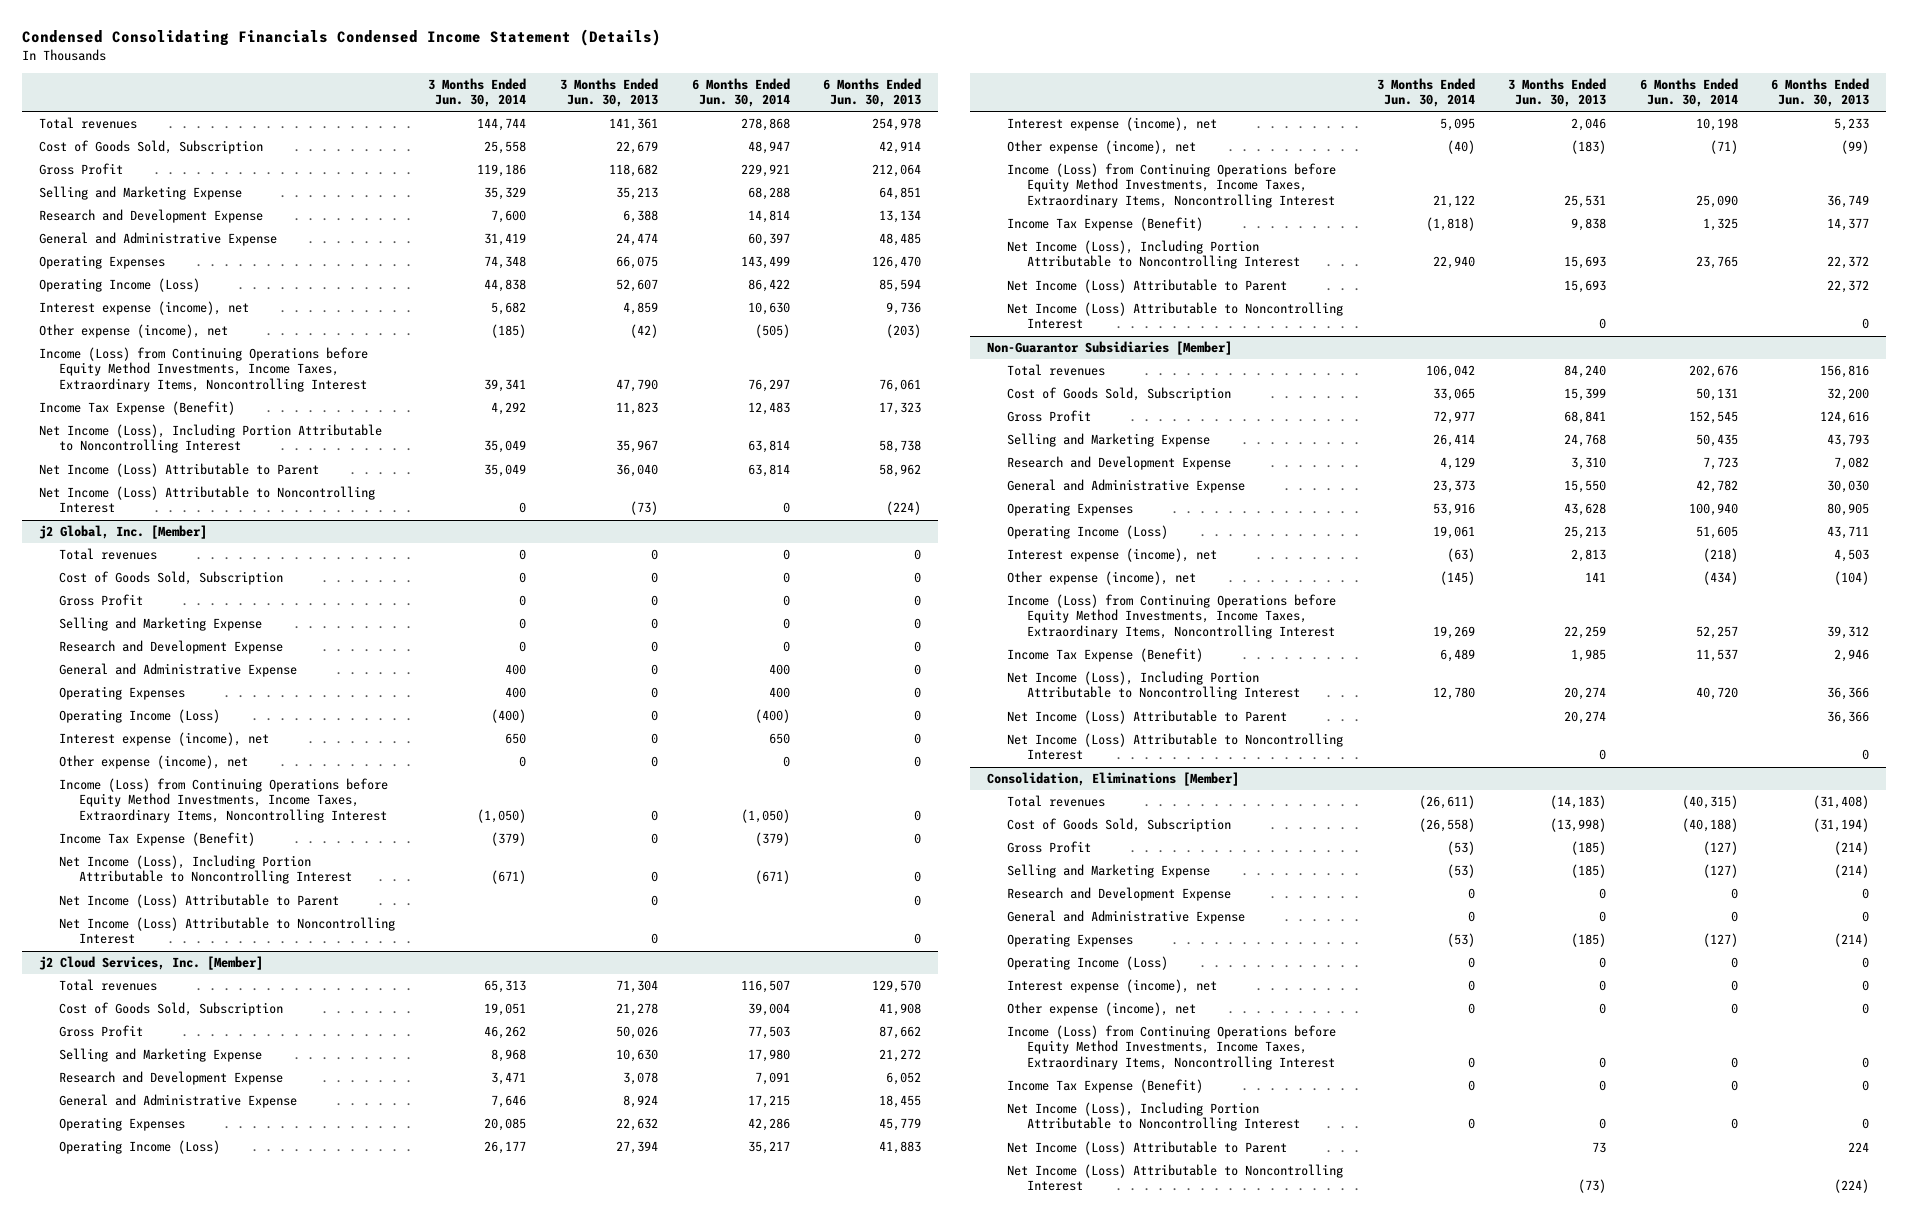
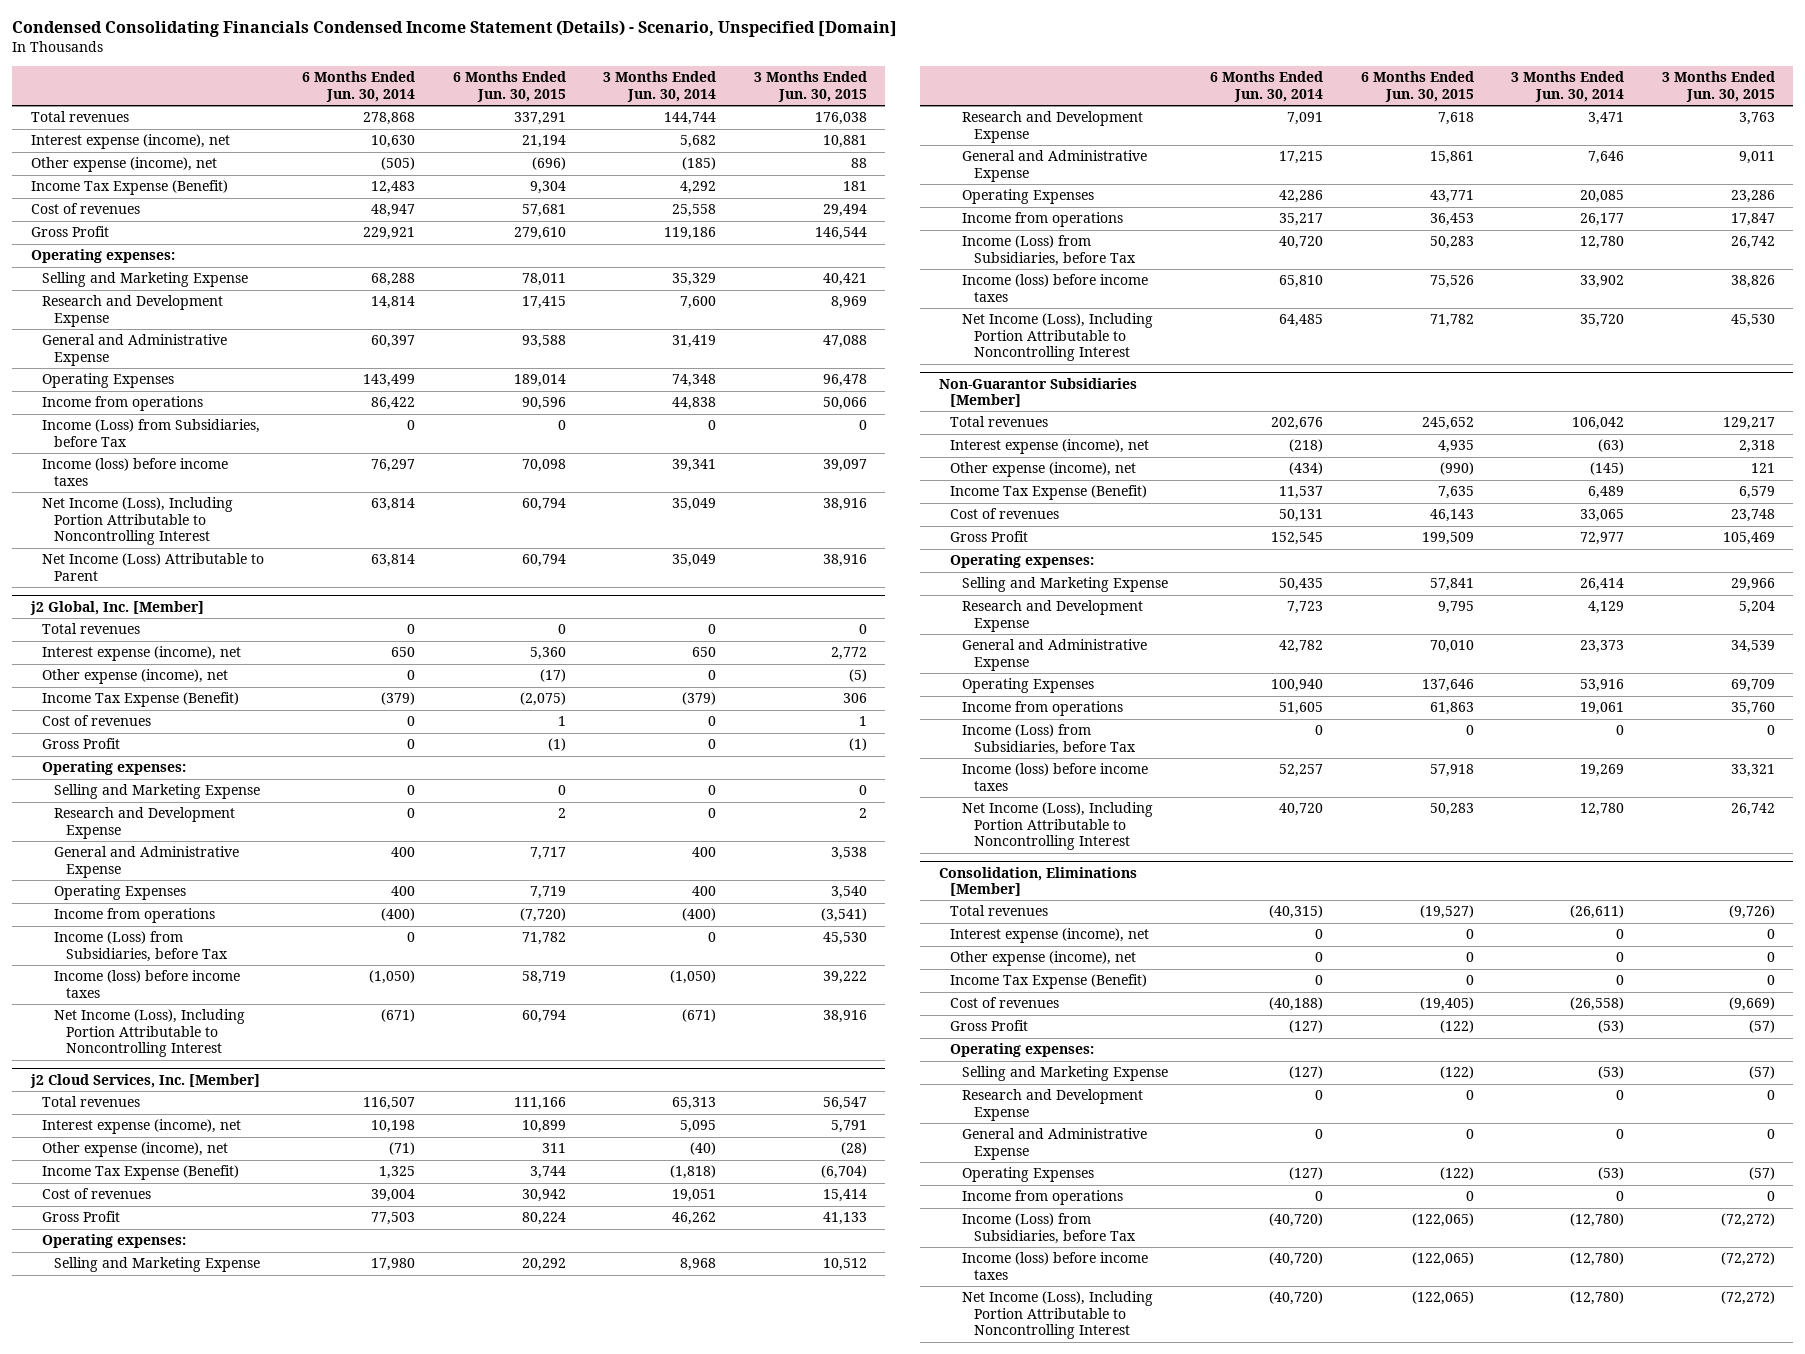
- Condensed Consolidating Financials Condensed Income Statement (Details)
+ Condensed Consolidating Financials Condensed Income Statement (Details) - Scenario, Unspecified [Domain]
- | 3 Months Ended Jun. 30, 2014 | 3 Months Ended Jun. 30, 2013 | 6 Months Ended Jun. 30, 2014 | 6 Months Ended Jun. 30, 2013
+ | 6 Months Ended Jun. 30, 2014 | 6 Months Ended Jun. 30, 2015 | 3 Months Ended Jun. 30, 2014 | 3 Months Ended Jun. 30, 2015
- Cost of Goods Sold, Subscription | 25,558 | 22,679 | 48,947 | 42,914
moved up: Interest expense (income), net | 10,630 | 21,194 | 5,682 | 10,881
moved up: Other expense (income), net | (505) | (696) | (185) | 88
moved up: Income Tax Expense (Benefit) | 12,483 | 9,304 | 4,292 | 181
+ Cost of revenues | 48,947 | 57,681 | 25,558 | 29,494
+ Operating expenses:
- Operating Income (Loss) | 44,838 | 52,607 | 86,422 | 85,594
- Income (Loss) from Continuing Operations before Equity Method Investments, Income Taxes, Extraordinary Items, Noncontrolling Interest | 39,341 | 47,790 | 76,297 | 76,061
+ Income from operations | 86,422 | 90,596 | 44,838 | 50,066
+ Income (Loss) from Subsidiaries, before Tax | 0 | 0 | 0 | 0
+ Income (loss) before income taxes | 76,297 | 70,098 | 39,341 | 39,097
- Net Income (Loss) Attributable to Noncontrolling Interest | 0 | (73) | 0 | (224)
@ j2 Global, Inc. [Member]
- Cost of Goods Sold, Subscription | 0 | 0 | 0 | 0
moved up: Interest expense (income), net | 650 | 5,360 | 650 | 2,772
moved up: Other expense (income), net | 0 | (17) | 0 | (5)
moved up: Income Tax Expense (Benefit) | (379) | (2,075) | (379) | 306
+ Cost of revenues | 0 | 1 | 0 | 1
+ Operating expenses:
- Operating Income (Loss) | (400) | 0 | (400) | 0
- Income (Loss) from Continuing Operations before Equity Method Investments, Income Taxes, Extraordinary Items, Noncontrolling Interest | (1,050) | 0 | (1,050) | 0
+ Income from operations | (400) | (7,720) | (400) | (3,541)
+ Income (Loss) from Subsidiaries, before Tax | 0 | 71,782 | 0 | 45,530
+ Income (loss) before income taxes | (1,050) | 58,719 | (1,050) | 39,222
- Net Income (Loss) Attributable to Parent | | 0 | | 0
- Net Income (Loss) Attributable to Noncontrolling Interest | | 0 | | 0
@ j2 Cloud Services, Inc. [Member]
- Cost of Goods Sold, Subscription | 19,051 | 21,278 | 39,004 | 41,908
moved up: Interest expense (income), net | 10,198 | 10,899 | 5,095 | 5,791
moved up: Other expense (income), net | (71) | 311 | (40) | (28)
moved up: Income Tax Expense (Benefit) | 1,325 | 3,744 | (1,818) | (6,704)
+ Cost of revenues | 39,004 | 30,942 | 19,051 | 15,414
+ Operating expenses:
- Operating Income (Loss) | 26,177 | 27,394 | 35,217 | 41,883
- Income (Loss) from Continuing Operations before Equity Method Investments, Income Taxes, Extraordinary Items, Noncontrolling Interest | 21,122 | 25,531 | 25,090 | 36,749
- Net Income (Loss), Including Portion Attributable to Noncontrolling Interest | 22,940 | 15,693 | 23,765 | 22,372
- Net Income (Loss) Attributable to Parent | | 15,693 | | 22,372
- Net Income (Loss) Attributable to Noncontrolling Interest | | 0 | | 0
+ Income from operations | 35,217 | 36,453 | 26,177 | 17,847
+ Income (Loss) from Subsidiaries, before Tax | 40,720 | 50,283 | 12,780 | 26,742
+ Income (loss) before income taxes | 65,810 | 75,526 | 33,902 | 38,826
+ Net Income (Loss), Including Portion Attributable to Noncontrolling Interest | 64,485 | 71,782 | 35,720 | 45,530
@ Non-Guarantor Subsidiaries [Member]
- Cost of Goods Sold, Subscription | 33,065 | 15,399 | 50,131 | 32,200
moved up: Interest expense (income), net | (218) | 4,935 | (63) | 2,318
moved up: Other expense (income), net | (434) | (990) | (145) | 121
moved up: Income Tax Expense (Benefit) | 11,537 | 7,635 | 6,489 | 6,579
+ Cost of revenues | 50,131 | 46,143 | 33,065 | 23,748
+ Operating expenses:
- Operating Income (Loss) | 19,061 | 25,213 | 51,605 | 43,711
- Income (Loss) from Continuing Operations before Equity Method Investments, Income Taxes, Extraordinary Items, Noncontrolling Interest | 19,269 | 22,259 | 52,257 | 39,312
+ Income from operations | 51,605 | 61,863 | 19,061 | 35,760
+ Income (Loss) from Subsidiaries, before Tax | 0 | 0 | 0 | 0
+ Income (loss) before income taxes | 52,257 | 57,918 | 19,269 | 33,321
- Net Income (Loss) Attributable to Parent | | 20,274 | | 36,366
- Net Income (Loss) Attributable to Noncontrolling Interest | | 0 | | 0
@ Consolidation, Eliminations [Member]
- Cost of Goods Sold, Subscription | (26,558) | (13,998) | (40,188) | (31,194)
moved up: Interest expense (income), net | 0 | 0 | 0 | 0
moved up: Other expense (income), net | 0 | 0 | 0 | 0
moved up: Income Tax Expense (Benefit) | 0 | 0 | 0 | 0
+ Cost of revenues | (40,188) | (19,405) | (26,558) | (9,669)
+ Operating expenses:
- Operating Income (Loss) | 0 | 0 | 0 | 0
- Income (Loss) from Continuing Operations before Equity Method Investments, Income Taxes, Extraordinary Items, Noncontrolling Interest | 0 | 0 | 0 | 0
- Net Income (Loss), Including Portion Attributable to Noncontrolling Interest | 0 | 0 | 0 | 0
- Net Income (Loss) Attributable to Parent | | 73 | | 224
- Net Income (Loss) Attributable to Noncontrolling Interest | | (73) | | (224)
+ Income from operations | 0 | 0 | 0 | 0
+ Income (Loss) from Subsidiaries, before Tax | (40,720) | (122,065) | (12,780) | (72,272)
+ Income (loss) before income taxes | (40,720) | (122,065) | (12,780) | (72,272)
+ Net Income (Loss), Including Portion Attributable to Noncontrolling Interest | (40,720) | (122,065) | (12,780) | (72,272)

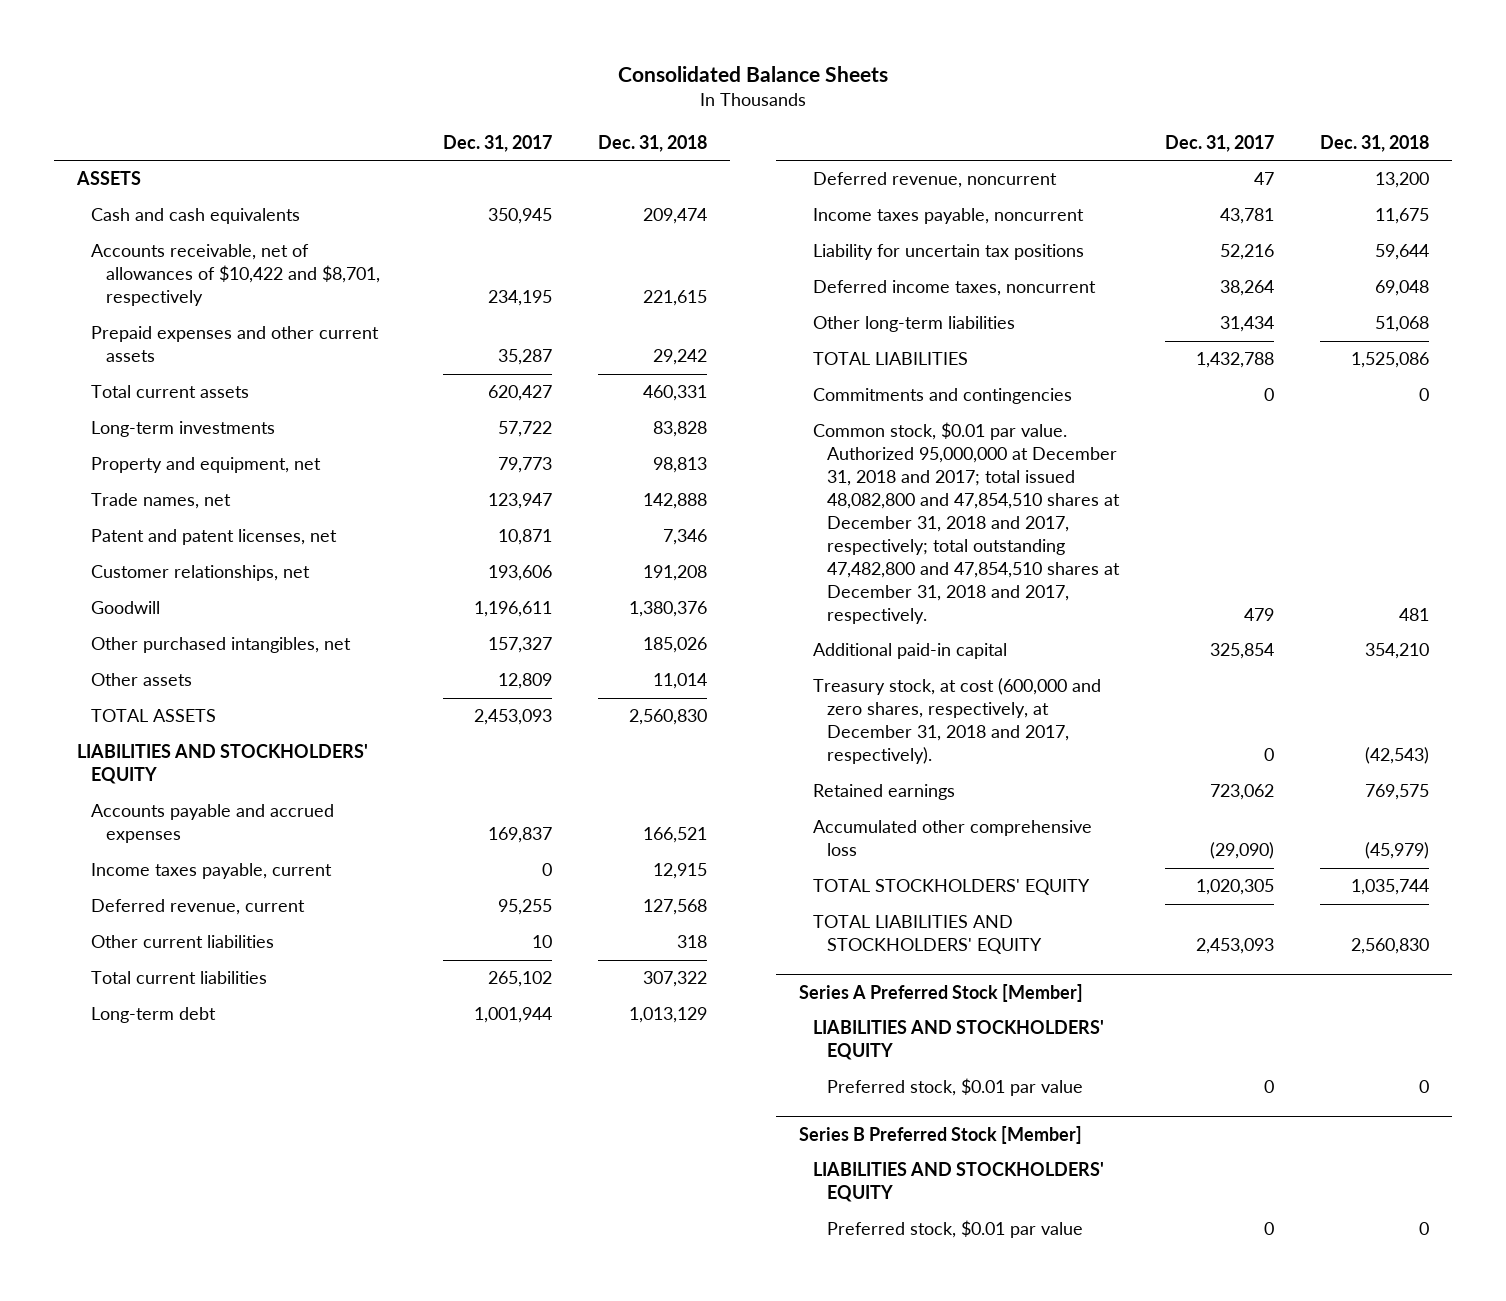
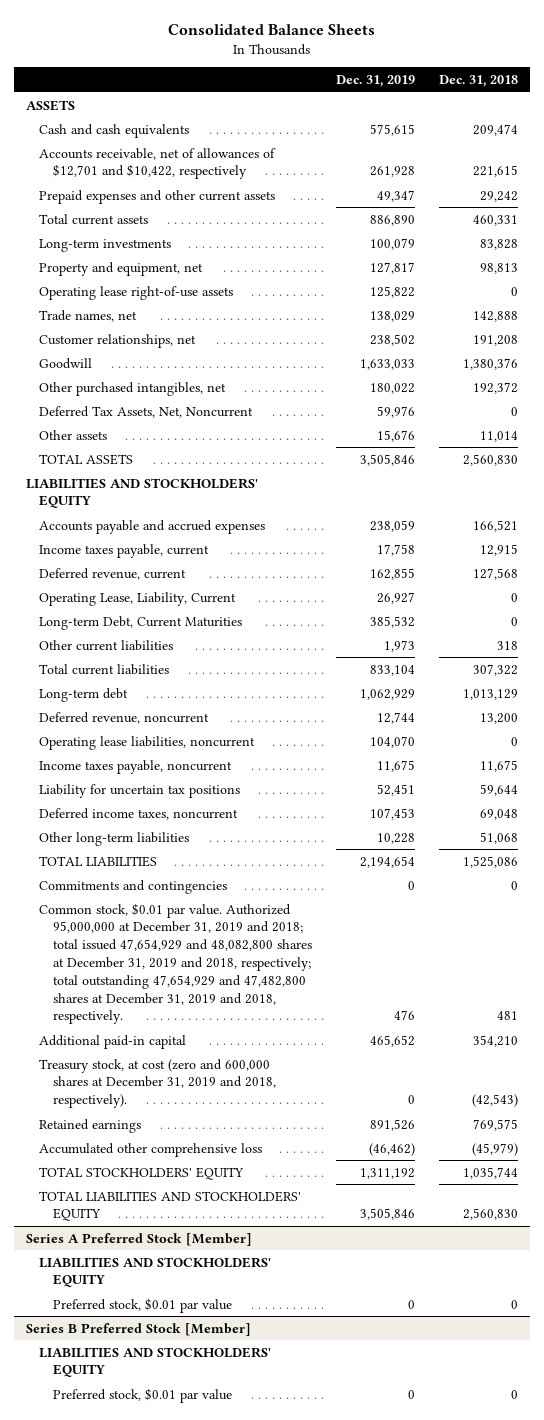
- | Dec. 31, 2017 | Dec. 31, 2018
+ | Dec. 31, 2019 | Dec. 31, 2018
- Accounts receivable, net of allowances of $10,422 and $8,701, respectively | 234,195 | 221,615
+ Accounts receivable, net of allowances of $12,701 and $10,422, respectively | 261,928 | 221,615
+ Operating lease right-of-use assets | 125,822 | 0
- Patent and patent licenses, net | 10,871 | 7,346
- Other purchased intangibles, net | 157,327 | 185,026
+ Other purchased intangibles, net | 180,022 | 192,372
+ Deferred Tax Assets, Net, Noncurrent | 59,976 | 0
+ Operating Lease, Liability, Current | 26,927 | 0
+ Long-term Debt, Current Maturities | 385,532 | 0
+ Operating lease liabilities, noncurrent | 104,070 | 0
- Common stock, $0.01 par value. Authorized 95,000,000 at December 31, 2018 and 2017; total issued 48,082,800 and 47,854,510 shares at December 31, 2018 and 2017, respectively; total outstanding 47,482,800 and 47,854,510 shares at December 31, 2018 and 2017, respectively. | 479 | 481
+ Common stock, $0.01 par value. Authorized 95,000,000 at December 31, 2019 and 2018; total issued 47,654,929 and 48,082,800 shares at December 31, 2019 and 2018, respectively; total outstanding 47,654,929 and 47,482,800 shares at December 31, 2019 and 2018, respectively. | 476 | 481
- Treasury stock, at cost (600,000 and zero shares, respectively, at December 31, 2018 and 2017, respectively). | 0 | (42,543)
+ Treasury stock, at cost (zero and 600,000 shares at December 31, 2019 and 2018, respectively). | 0 | (42,543)

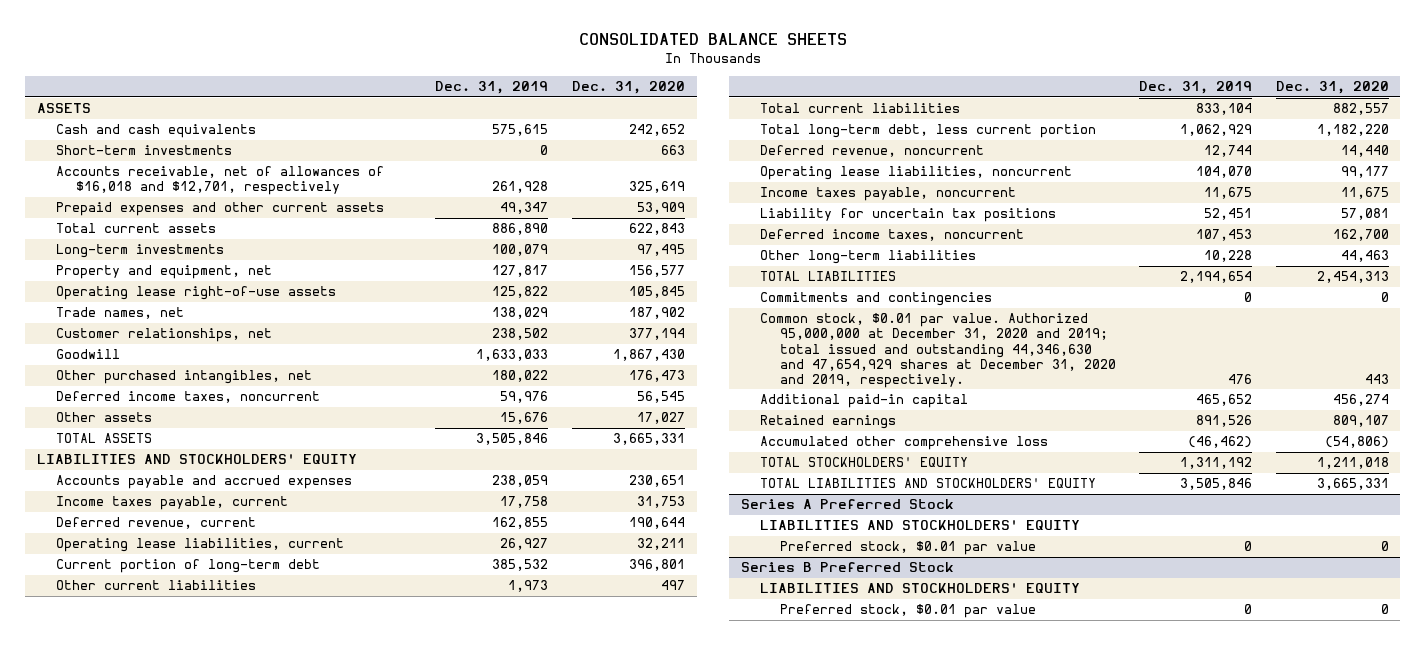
- Consolidated Balance Sheets
+ CONSOLIDATED BALANCE SHEETS
- | Dec. 31, 2019 | Dec. 31, 2018
+ | Dec. 31, 2019 | Dec. 31, 2020
- Accounts receivable, net of allowances of $12,701 and $10,422, respectively | 261,928 | 221,615
+ Short-term investments | 0 | 663
+ Accounts receivable, net of allowances of $16,018 and $12,701, respectively | 261,928 | 325,619
- Deferred Tax Assets, Net, Noncurrent | 59,976 | 0
+ Deferred income taxes, noncurrent | 59,976 | 56,545
- Operating Lease, Liability, Current | 26,927 | 0
- Long-term Debt, Current Maturities | 385,532 | 0
+ Operating lease liabilities, current | 26,927 | 32,211
+ Current portion of long-term debt | 385,532 | 396,801
- Long-term debt | 1,062,929 | 1,013,129
+ Total long-term debt, less current portion | 1,062,929 | 1,182,220
- Common stock, $0.01 par value. Authorized 95,000,000 at December 31, 2019 and 2018; total issued 47,654,929 and 48,082,800 shares at December 31, 2019 and 2018, respectively; total outstanding 47,654,929 and 47,482,800 shares at December 31, 2019 and 2018, respectively. | 476 | 481
+ Common stock, $0.01 par value. Authorized 95,000,000 at December 31, 2020 and 2019; total issued and outstanding 44,346,630 and 47,654,929 shares at December 31, 2020 and 2019, respectively. | 476 | 443
- Treasury stock, at cost (zero and 600,000 shares at December 31, 2019 and 2018, respectively). | 0 | (42,543)
- Series A Preferred Stock [Member]
+ Series A Preferred Stock
- Series B Preferred Stock [Member]
+ Series B Preferred Stock

